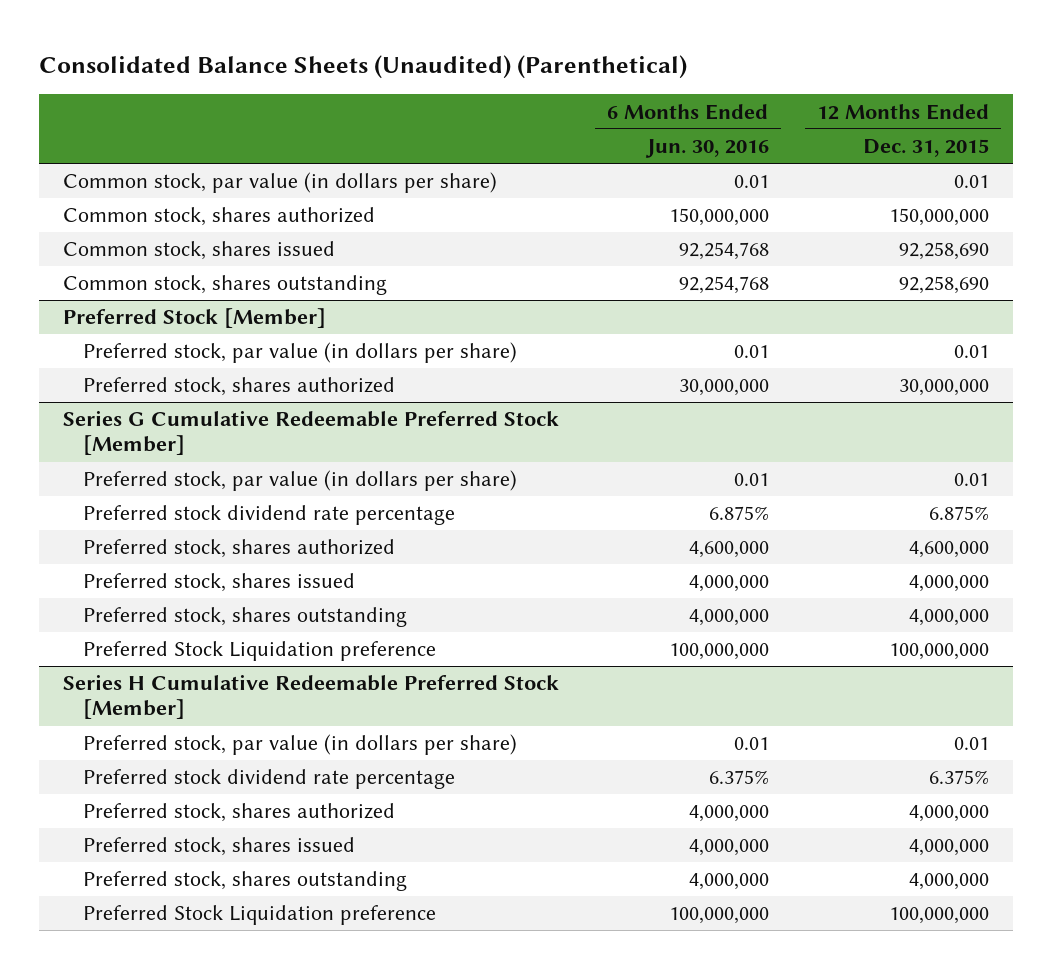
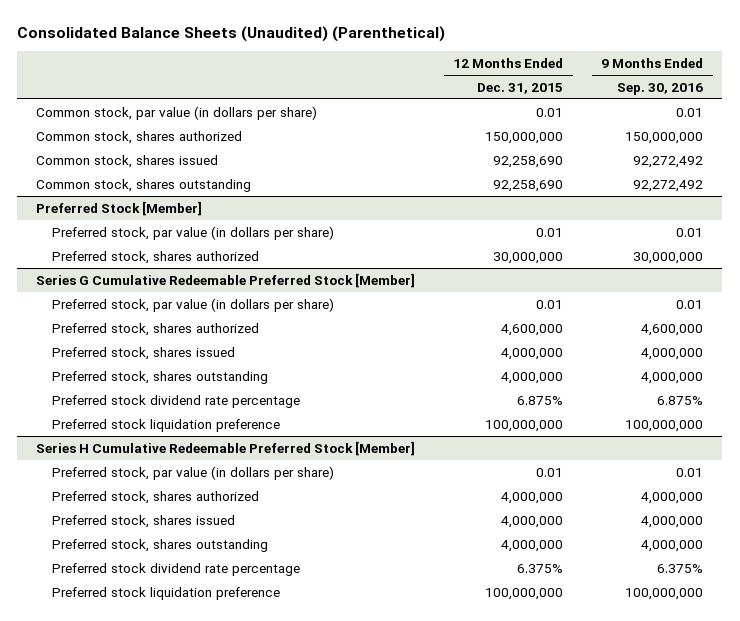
- | 6 Months Ended Jun. 30, 2016 | 12 Months Ended Dec. 31, 2015
+ | 12 Months Ended Dec. 31, 2015 | 9 Months Ended Sep. 30, 2016
@ Series G Cumulative Redeemable Preferred Stock [Member]
- Preferred Stock Liquidation preference | 100,000,000 | 100,000,000
moved down: Preferred stock dividend rate percentage | 6.875% | 6.875%
+ Preferred stock liquidation preference | 100,000,000 | 100,000,000
@ Series H Cumulative Redeemable Preferred Stock [Member]
- Preferred Stock Liquidation preference | 100,000,000 | 100,000,000
moved down: Preferred stock dividend rate percentage | 6.375% | 6.375%
+ Preferred stock liquidation preference | 100,000,000 | 100,000,000

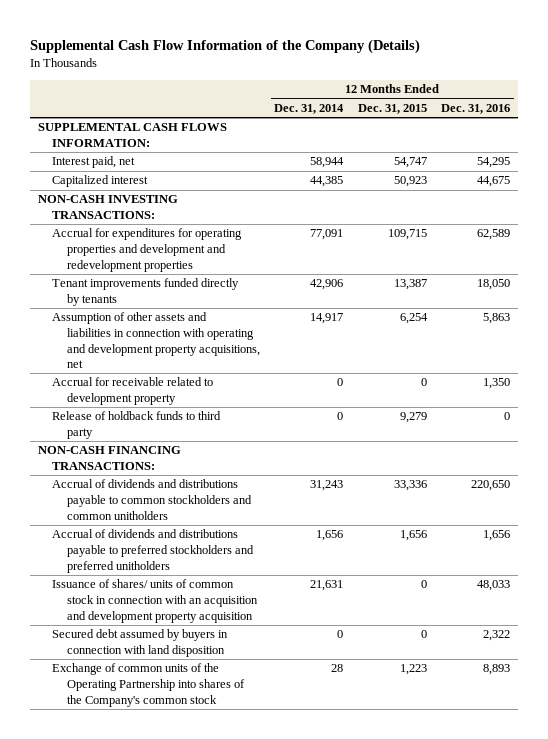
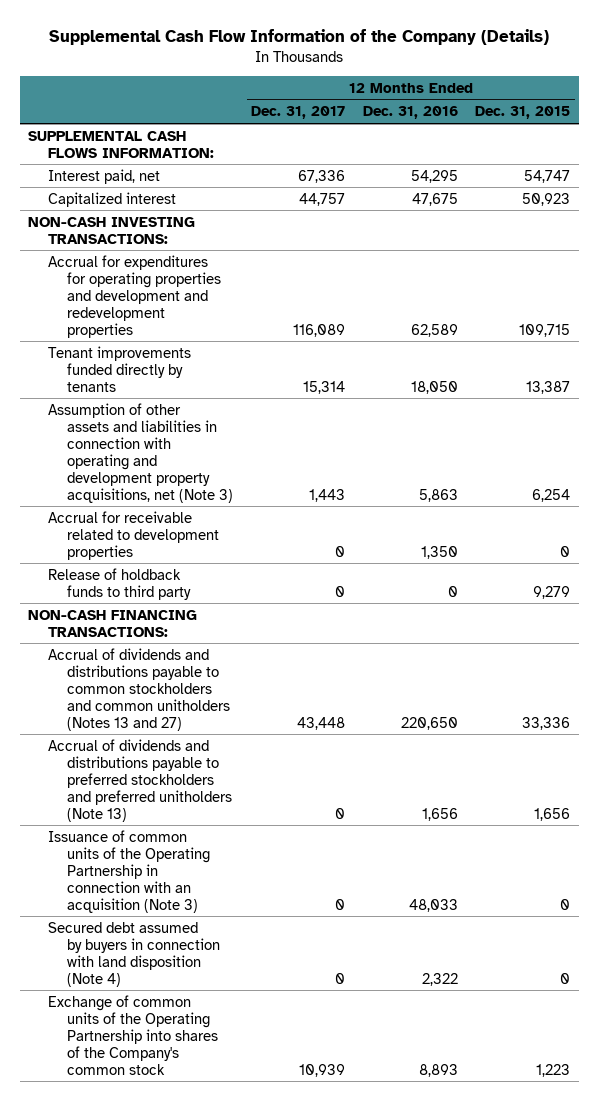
- | 12 Months Ended Dec. 31, 2014 | 12 Months Ended Dec. 31, 2015 | 12 Months Ended Dec. 31, 2016
+ | 12 Months Ended Dec. 31, 2017 | 12 Months Ended Dec. 31, 2016 | 12 Months Ended Dec. 31, 2015
- Capitalized interest | 44,385 | 50,923 | 44,675
+ Capitalized interest | 44,757 | 47,675 | 50,923
- Assumption of other assets and liabilities in connection with operating and development property acquisitions, net | 14,917 | 6,254 | 5,863
- Accrual for receivable related to development property | 0 | 0 | 1,350
+ Assumption of other assets and liabilities in connection with operating and development property acquisitions, net (Note 3) | 1,443 | 5,863 | 6,254
+ Accrual for receivable related to development properties | 0 | 1,350 | 0
- Accrual of dividends and distributions payable to common stockholders and common unitholders | 31,243 | 33,336 | 220,650
- Accrual of dividends and distributions payable to preferred stockholders and preferred unitholders | 1,656 | 1,656 | 1,656
- Issuance of shares/ units of common stock in connection with an acquisition and development property acquisition | 21,631 | 0 | 48,033
- Secured debt assumed by buyers in connection with land disposition | 0 | 0 | 2,322
+ Accrual of dividends and distributions payable to common stockholders and common unitholders (Notes 13 and 27) | 43,448 | 220,650 | 33,336
+ Accrual of dividends and distributions payable to preferred stockholders and preferred unitholders (Note 13) | 0 | 1,656 | 1,656
+ Issuance of common units of the Operating Partnership in connection with an acquisition (Note 3) | 0 | 48,033 | 0
+ Secured debt assumed by buyers in connection with land disposition (Note 4) | 0 | 2,322 | 0

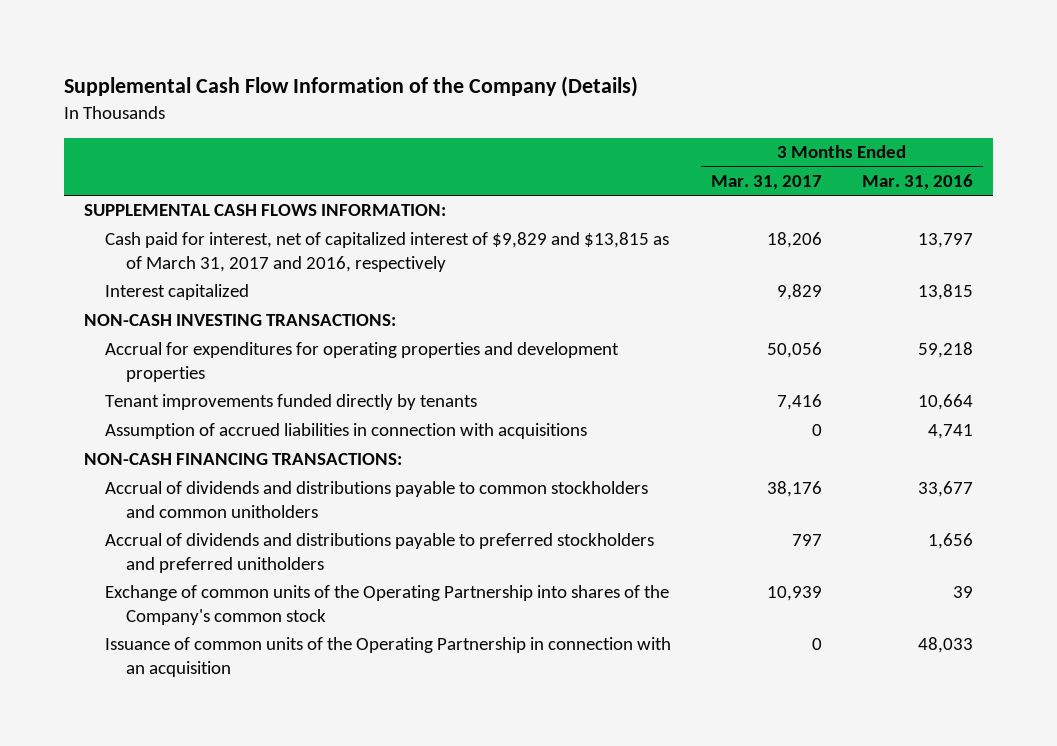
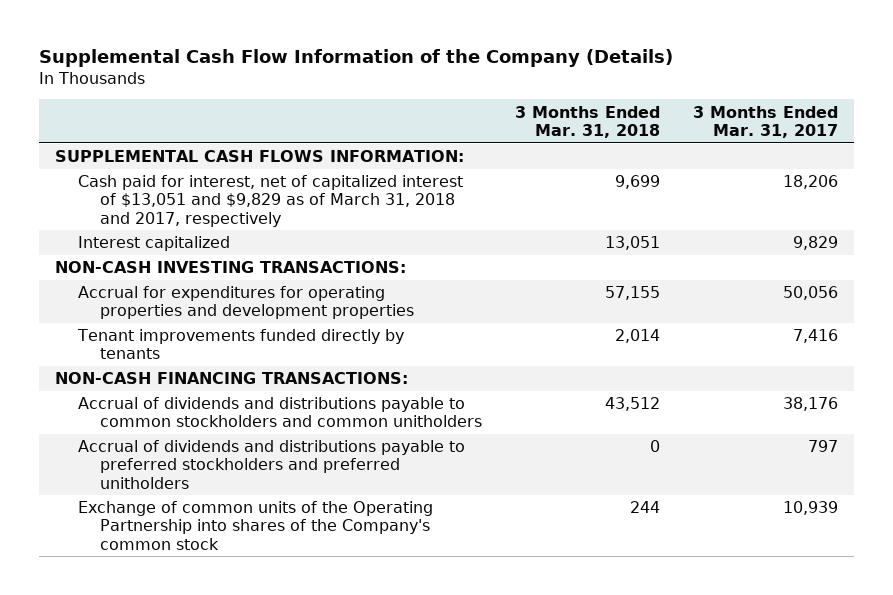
- | 3 Months Ended Mar. 31, 2017 | 3 Months Ended Mar. 31, 2016
+ | 3 Months Ended Mar. 31, 2018 | 3 Months Ended Mar. 31, 2017
- Cash paid for interest, net of capitalized interest of $9,829 and $13,815 as of March 31, 2017 and 2016, respectively | 18,206 | 13,797
+ Cash paid for interest, net of capitalized interest of $13,051 and $9,829 as of March 31, 2018 and 2017, respectively | 9,699 | 18,206
- Assumption of accrued liabilities in connection with acquisitions | 0 | 4,741
- Issuance of common units of the Operating Partnership in connection with an acquisition | 0 | 48,033

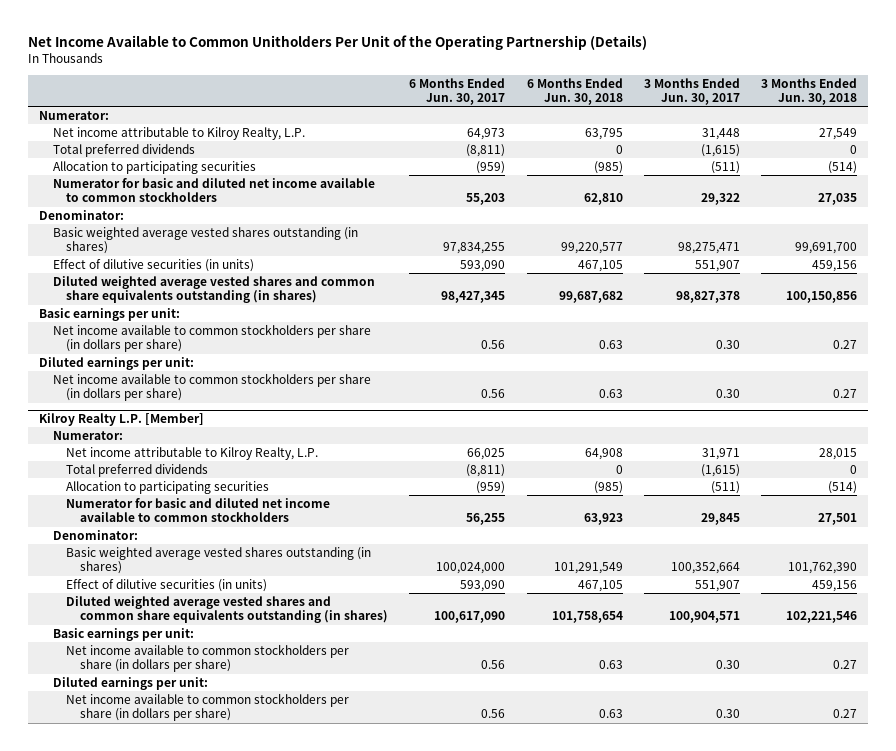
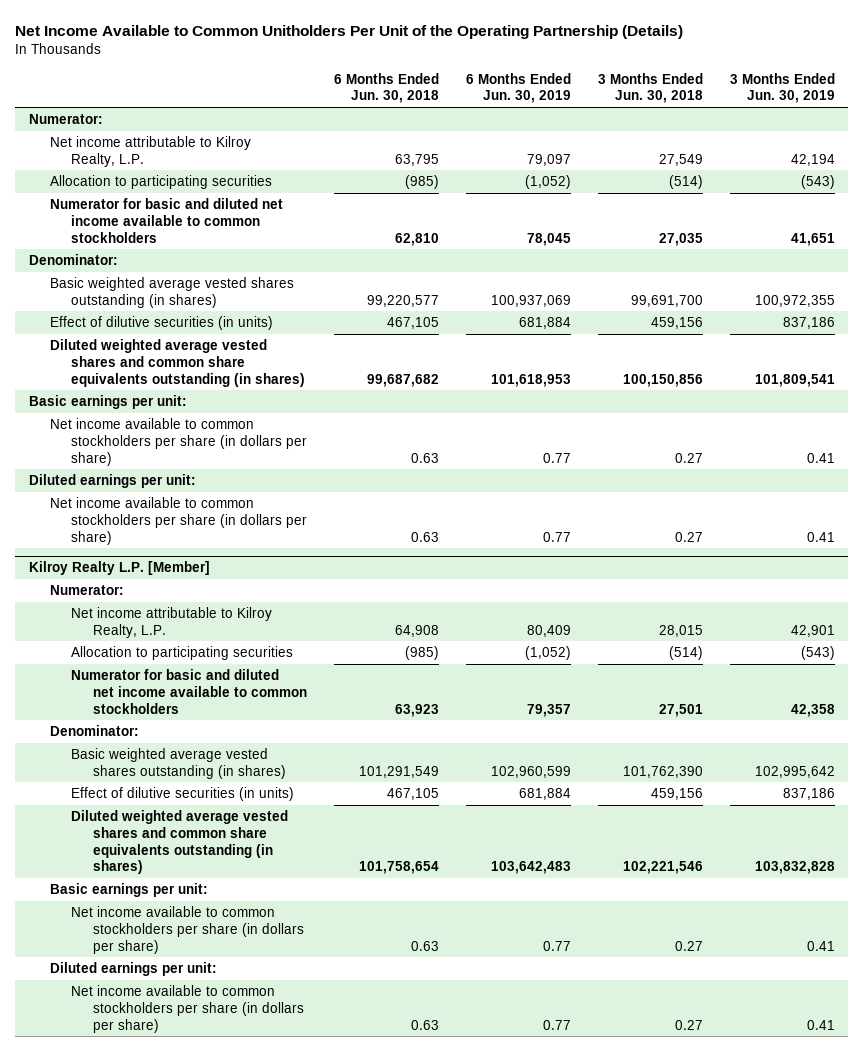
- | 6 Months Ended Jun. 30, 2017 | 6 Months Ended Jun. 30, 2018 | 3 Months Ended Jun. 30, 2017 | 3 Months Ended Jun. 30, 2018
+ | 6 Months Ended Jun. 30, 2018 | 6 Months Ended Jun. 30, 2019 | 3 Months Ended Jun. 30, 2018 | 3 Months Ended Jun. 30, 2019
- Total preferred dividends | (8,811) | 0 | (1,615) | 0
@ Kilroy Realty L.P. [Member]
- Total preferred dividends | (8,811) | 0 | (1,615) | 0

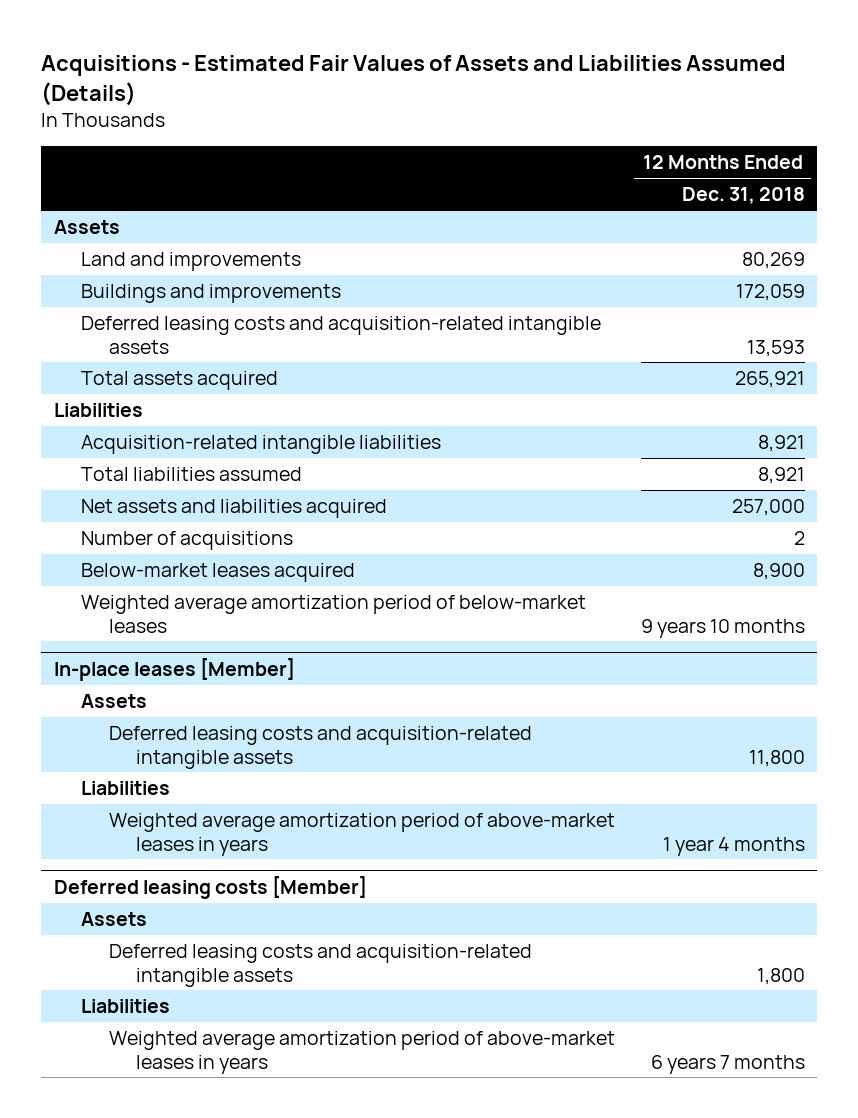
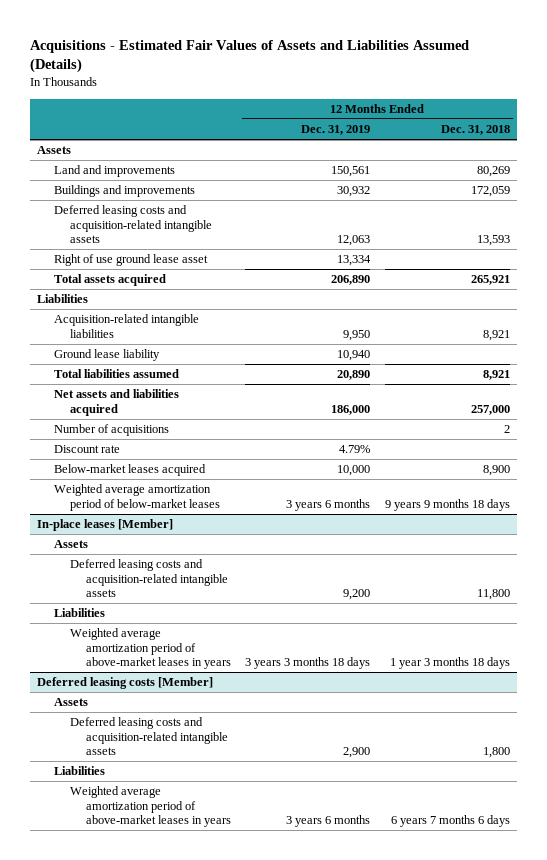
- | 12 Months Ended Dec. 31, 2018
+ | 12 Months Ended Dec. 31, 2019 | 12 Months Ended Dec. 31, 2018
+ Right of use ground lease asset | 13,334 |
+ Ground lease liability | 10,940 |
+ Discount rate | 4.79% |
- Weighted average amortization period of below-market leases | 9 years 10 months
+ Weighted average amortization period of below-market leases | 3 years 6 months | 9 years 9 months 18 days
@ In-place leases [Member]
- Weighted average amortization period of above-market leases in years | 1 year 4 months
+ Weighted average amortization period of above-market leases in years | 3 years 3 months 18 days | 1 year 3 months 18 days
@ Deferred leasing costs [Member]
- Weighted average amortization period of above-market leases in years | 6 years 7 months
+ Weighted average amortization period of above-market leases in years | 3 years 6 months | 6 years 7 months 6 days

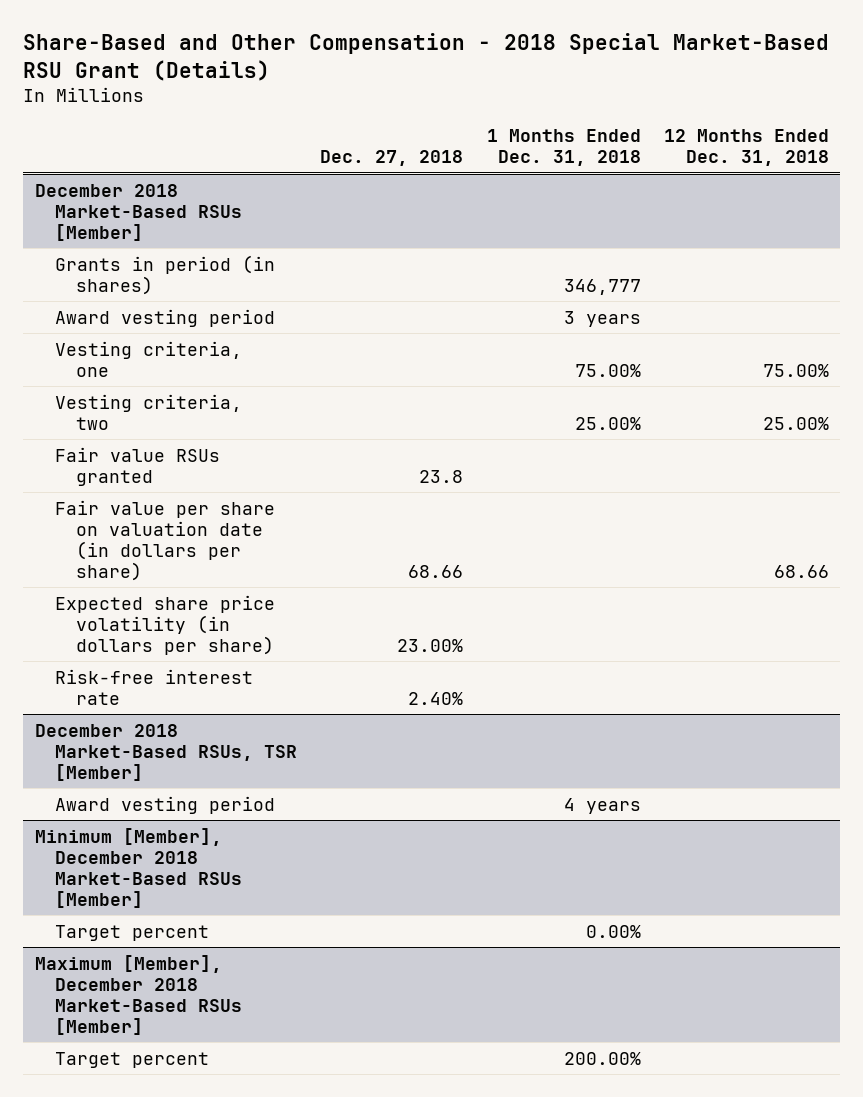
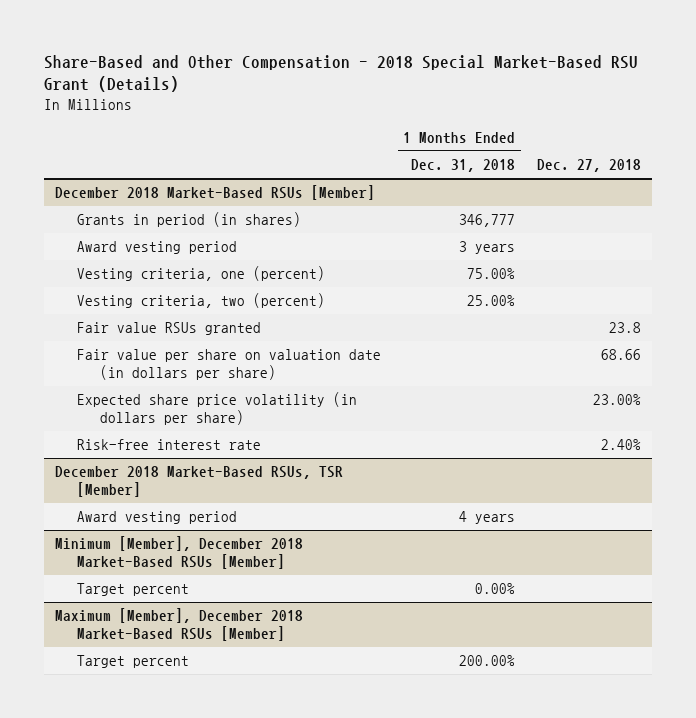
- | Dec. 27, 2018 | 1 Months Ended Dec. 31, 2018 | 12 Months Ended Dec. 31, 2018
+ | 1 Months Ended Dec. 31, 2018 | Dec. 27, 2018
@ December 2018 Market-Based RSUs [Member]
- Vesting criteria, one | | 75.00% | 75.00%
- Vesting criteria, two | | 25.00% | 25.00%
+ Vesting criteria, one (percent) | 75.00% |
+ Vesting criteria, two (percent) | 25.00% |

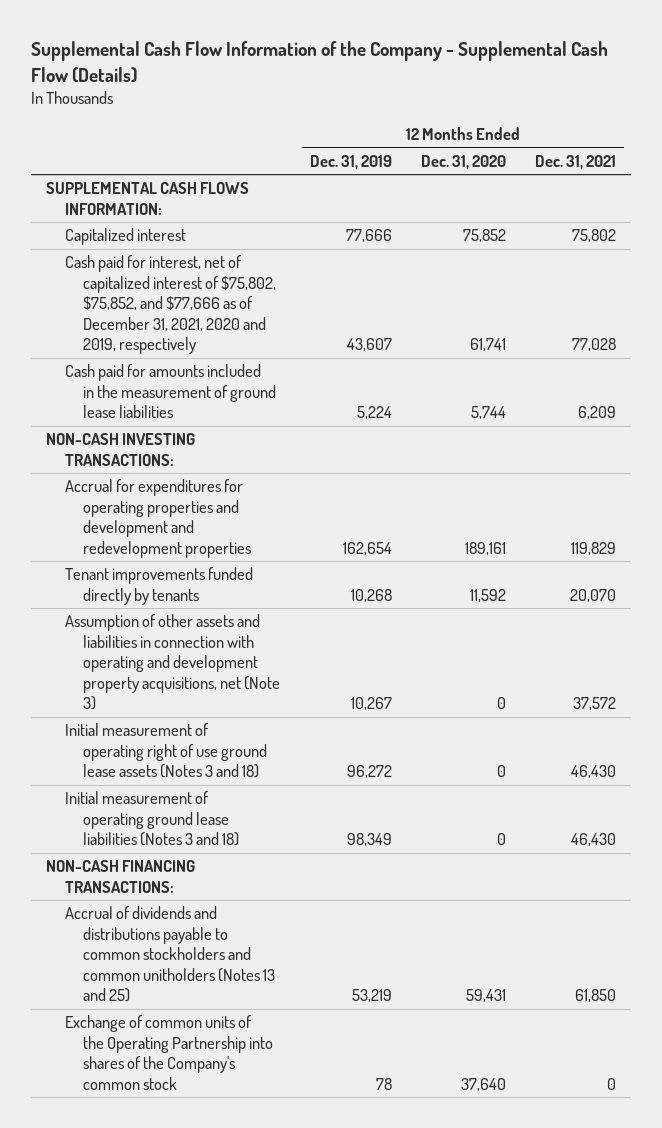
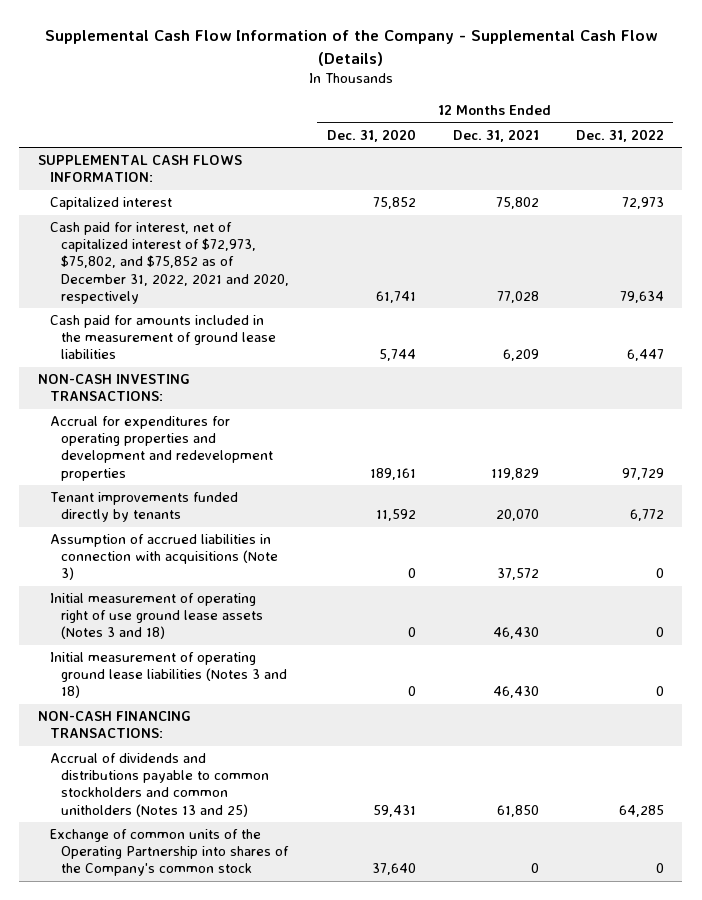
- | 12 Months Ended Dec. 31, 2019 | 12 Months Ended Dec. 31, 2020 | 12 Months Ended Dec. 31, 2021
+ | 12 Months Ended Dec. 31, 2020 | 12 Months Ended Dec. 31, 2021 | 12 Months Ended Dec. 31, 2022
- Cash paid for interest, net of capitalized interest of $75,802, $75,852, and $77,666 as of December 31, 2021, 2020 and 2019, respectively | 43,607 | 61,741 | 77,028
+ Cash paid for interest, net of capitalized interest of $72,973, $75,802, and $75,852 as of December 31, 2022, 2021 and 2020, respectively | 61,741 | 77,028 | 79,634
- Assumption of other assets and liabilities in connection with operating and development property acquisitions, net (Note 3) | 10,267 | 0 | 37,572
+ Assumption of accrued liabilities in connection with acquisitions (Note 3) | 0 | 37,572 | 0

